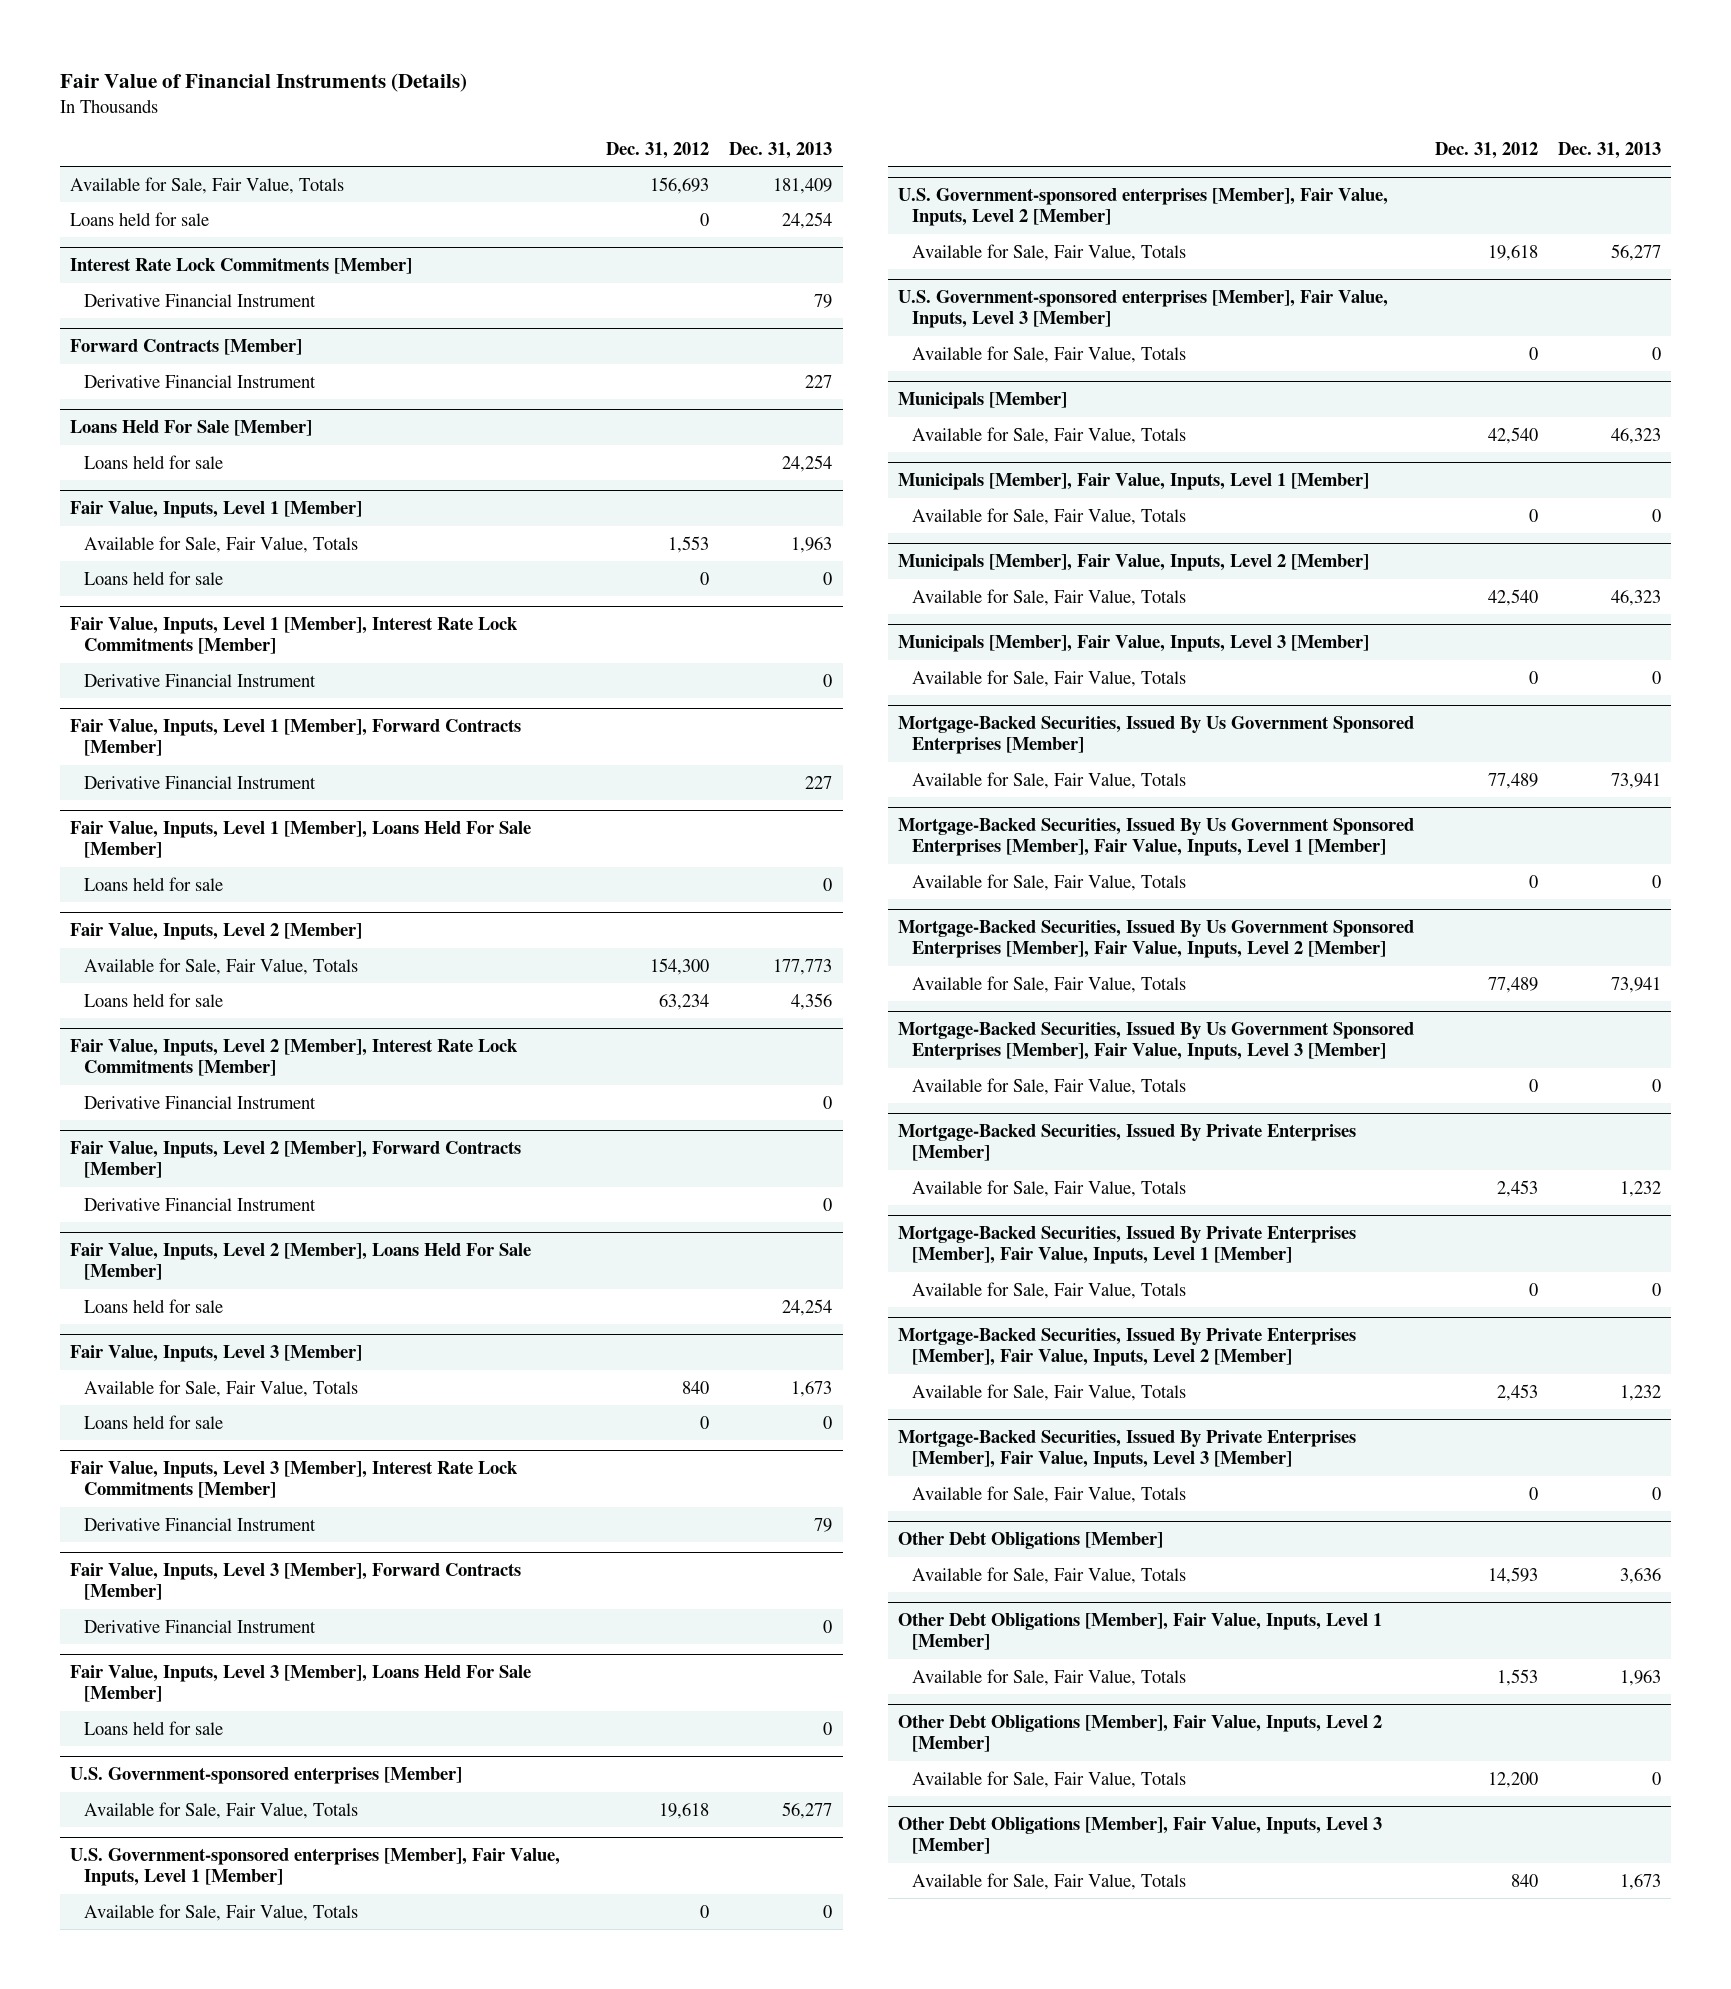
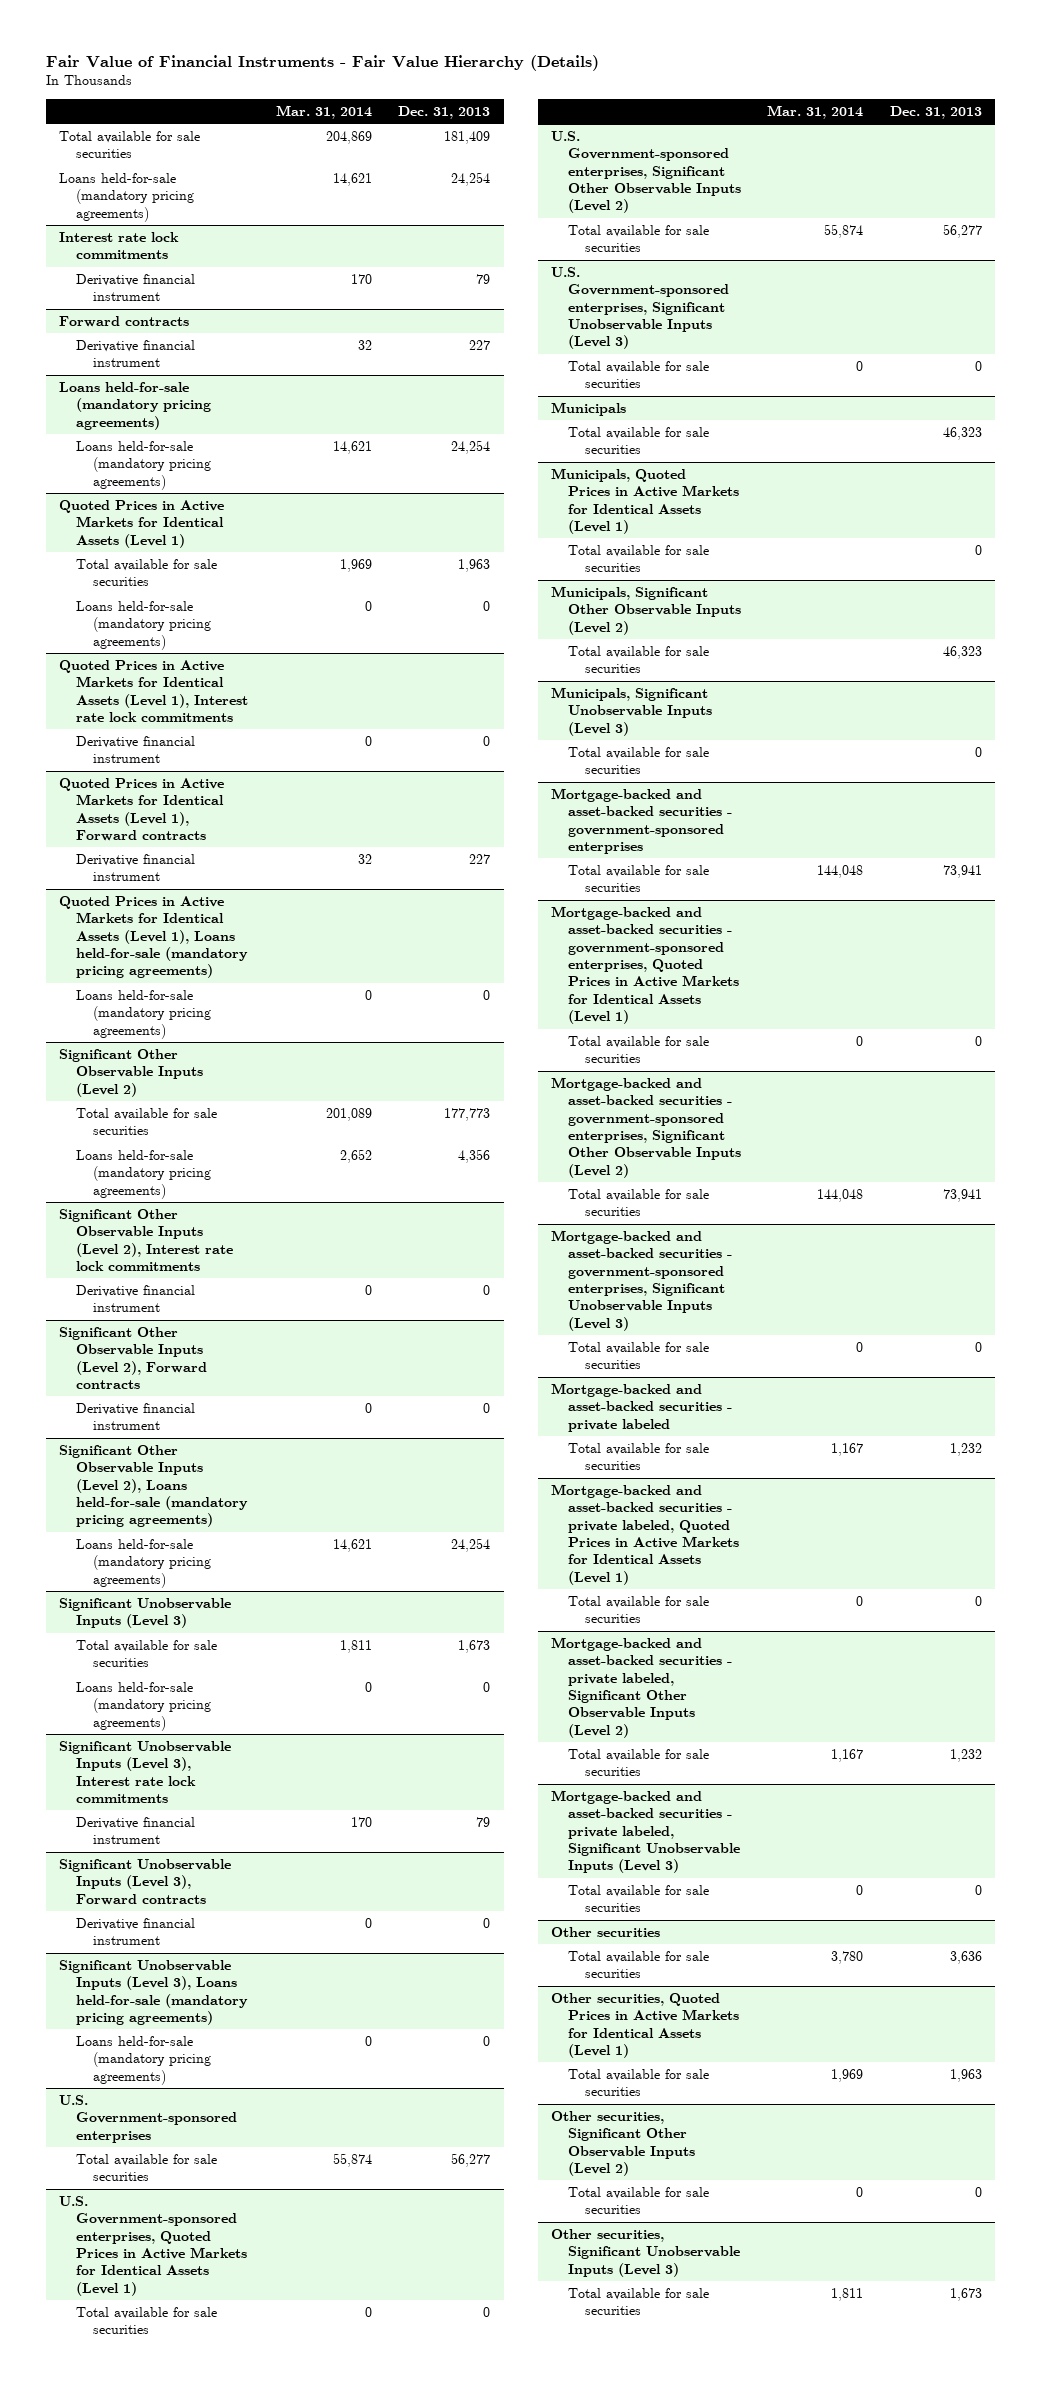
- Fair Value of Financial Instruments (Details)
+ Fair Value of Financial Instruments - Fair Value Hierarchy (Details)
- | Dec. 31, 2012 | Dec. 31, 2013
+ | Mar. 31, 2014 | Dec. 31, 2013
- Available for Sale, Fair Value, Totals | 156,693 | 181,409
- Loans held for sale | 0 | 24,254
- Interest Rate Lock Commitments [Member]
- Derivative Financial Instrument | | 79
- Forward Contracts [Member]
- Derivative Financial Instrument | | 227
- Loans Held For Sale [Member]
- Loans held for sale | | 24,254
- Fair Value, Inputs, Level 1 [Member]
- Available for Sale, Fair Value, Totals | 1,553 | 1,963
- Loans held for sale | 0 | 0
- Fair Value, Inputs, Level 1 [Member], Interest Rate Lock Commitments [Member]
- Derivative Financial Instrument | | 0
- Fair Value, Inputs, Level 1 [Member], Forward Contracts [Member]
- Derivative Financial Instrument | | 227
- Fair Value, Inputs, Level 1 [Member], Loans Held For Sale [Member]
- Loans held for sale | | 0
- Fair Value, Inputs, Level 2 [Member]
- Available for Sale, Fair Value, Totals | 154,300 | 177,773
- Loans held for sale | 63,234 | 4,356
- Fair Value, Inputs, Level 2 [Member], Interest Rate Lock Commitments [Member]
- Derivative Financial Instrument | | 0
- Fair Value, Inputs, Level 2 [Member], Forward Contracts [Member]
- Derivative Financial Instrument | | 0
- Fair Value, Inputs, Level 2 [Member], Loans Held For Sale [Member]
- Loans held for sale | | 24,254
- Fair Value, Inputs, Level 3 [Member]
- Available for Sale, Fair Value, Totals | 840 | 1,673
- Loans held for sale | 0 | 0
- Fair Value, Inputs, Level 3 [Member], Interest Rate Lock Commitments [Member]
- Derivative Financial Instrument | | 79
- Fair Value, Inputs, Level 3 [Member], Forward Contracts [Member]
- Derivative Financial Instrument | | 0
- Fair Value, Inputs, Level 3 [Member], Loans Held For Sale [Member]
- Loans held for sale | | 0
- U.S. Government-sponsored enterprises [Member]
- Available for Sale, Fair Value, Totals | 19,618 | 56,277
- U.S. Government-sponsored enterprises [Member], Fair Value, Inputs, Level 1 [Member]
- Available for Sale, Fair Value, Totals | 0 | 0
- U.S. Government-sponsored enterprises [Member], Fair Value, Inputs, Level 2 [Member]
- Available for Sale, Fair Value, Totals | 19,618 | 56,277
- U.S. Government-sponsored enterprises [Member], Fair Value, Inputs, Level 3 [Member]
- Available for Sale, Fair Value, Totals | 0 | 0
- Municipals [Member]
- Available for Sale, Fair Value, Totals | 42,540 | 46,323
- Municipals [Member], Fair Value, Inputs, Level 1 [Member]
- Available for Sale, Fair Value, Totals | 0 | 0
- Municipals [Member], Fair Value, Inputs, Level 2 [Member]
- Available for Sale, Fair Value, Totals | 42,540 | 46,323
- Municipals [Member], Fair Value, Inputs, Level 3 [Member]
- Available for Sale, Fair Value, Totals | 0 | 0
- Mortgage-Backed Securities, Issued By Us Government Sponsored Enterprises [Member]
- Available for Sale, Fair Value, Totals | 77,489 | 73,941
- Mortgage-Backed Securities, Issued By Us Government Sponsored Enterprises [Member], Fair Value, Inputs, Level 1 [Member]
- Available for Sale, Fair Value, Totals | 0 | 0
- Mortgage-Backed Securities, Issued By Us Government Sponsored Enterprises [Member], Fair Value, Inputs, Level 2 [Member]
- Available for Sale, Fair Value, Totals | 77,489 | 73,941
- Mortgage-Backed Securities, Issued By Us Government Sponsored Enterprises [Member], Fair Value, Inputs, Level 3 [Member]
- Available for Sale, Fair Value, Totals | 0 | 0
- Mortgage-Backed Securities, Issued By Private Enterprises [Member]
- Available for Sale, Fair Value, Totals | 2,453 | 1,232
- Mortgage-Backed Securities, Issued By Private Enterprises [Member], Fair Value, Inputs, Level 1 [Member]
- Available for Sale, Fair Value, Totals | 0 | 0
- Mortgage-Backed Securities, Issued By Private Enterprises [Member], Fair Value, Inputs, Level 2 [Member]
- Available for Sale, Fair Value, Totals | 2,453 | 1,232
- Mortgage-Backed Securities, Issued By Private Enterprises [Member], Fair Value, Inputs, Level 3 [Member]
- Available for Sale, Fair Value, Totals | 0 | 0
- Other Debt Obligations [Member]
- Available for Sale, Fair Value, Totals | 14,593 | 3,636
- Other Debt Obligations [Member], Fair Value, Inputs, Level 1 [Member]
- Available for Sale, Fair Value, Totals | 1,553 | 1,963
- Other Debt Obligations [Member], Fair Value, Inputs, Level 2 [Member]
- Available for Sale, Fair Value, Totals | 12,200 | 0
- Other Debt Obligations [Member], Fair Value, Inputs, Level 3 [Member]
- Available for Sale, Fair Value, Totals | 840 | 1,673
+ Total available for sale securities | 204,869 | 181,409
+ Loans held-for-sale (mandatory pricing agreements) | 14,621 | 24,254
+ Interest rate lock commitments
+ Derivative financial instrument | 170 | 79
+ Forward contracts
+ Derivative financial instrument | 32 | 227
+ Loans held-for-sale (mandatory pricing agreements)
+ Loans held-for-sale (mandatory pricing agreements) | 14,621 | 24,254
+ Quoted Prices in Active Markets for Identical Assets (Level 1)
+ Total available for sale securities | 1,969 | 1,963
+ Loans held-for-sale (mandatory pricing agreements) | 0 | 0
+ Quoted Prices in Active Markets for Identical Assets (Level 1), Interest rate lock commitments
+ Derivative financial instrument | 0 | 0
+ Quoted Prices in Active Markets for Identical Assets (Level 1), Forward contracts
+ Derivative financial instrument | 32 | 227
+ Quoted Prices in Active Markets for Identical Assets (Level 1), Loans held-for-sale (mandatory pricing agreements)
+ Loans held-for-sale (mandatory pricing agreements) | 0 | 0
+ Significant Other Observable Inputs (Level 2)
+ Total available for sale securities | 201,089 | 177,773
+ Loans held-for-sale (mandatory pricing agreements) | 2,652 | 4,356
+ Significant Other Observable Inputs (Level 2), Interest rate lock commitments
+ Derivative financial instrument | 0 | 0
+ Significant Other Observable Inputs (Level 2), Forward contracts
+ Derivative financial instrument | 0 | 0
+ Significant Other Observable Inputs (Level 2), Loans held-for-sale (mandatory pricing agreements)
+ Loans held-for-sale (mandatory pricing agreements) | 14,621 | 24,254
+ Significant Unobservable Inputs (Level 3)
+ Total available for sale securities | 1,811 | 1,673
+ Loans held-for-sale (mandatory pricing agreements) | 0 | 0
+ Significant Unobservable Inputs (Level 3), Interest rate lock commitments
+ Derivative financial instrument | 170 | 79
+ Significant Unobservable Inputs (Level 3), Forward contracts
+ Derivative financial instrument | 0 | 0
+ Significant Unobservable Inputs (Level 3), Loans held-for-sale (mandatory pricing agreements)
+ Loans held-for-sale (mandatory pricing agreements) | 0 | 0
+ U.S. Government-sponsored enterprises
+ Total available for sale securities | 55,874 | 56,277
+ U.S. Government-sponsored enterprises, Quoted Prices in Active Markets for Identical Assets (Level 1)
+ Total available for sale securities | 0 | 0
+ U.S. Government-sponsored enterprises, Significant Other Observable Inputs (Level 2)
+ Total available for sale securities | 55,874 | 56,277
+ U.S. Government-sponsored enterprises, Significant Unobservable Inputs (Level 3)
+ Total available for sale securities | 0 | 0
+ Municipals
+ Total available for sale securities | | 46,323
+ Municipals, Quoted Prices in Active Markets for Identical Assets (Level 1)
+ Total available for sale securities | | 0
+ Municipals, Significant Other Observable Inputs (Level 2)
+ Total available for sale securities | | 46,323
+ Municipals, Significant Unobservable Inputs (Level 3)
+ Total available for sale securities | | 0
+ Mortgage-backed and asset-backed securities - government-sponsored enterprises
+ Total available for sale securities | 144,048 | 73,941
+ Mortgage-backed and asset-backed securities - government-sponsored enterprises, Quoted Prices in Active Markets for Identical Assets (Level 1)
+ Total available for sale securities | 0 | 0
+ Mortgage-backed and asset-backed securities - government-sponsored enterprises, Significant Other Observable Inputs (Level 2)
+ Total available for sale securities | 144,048 | 73,941
+ Mortgage-backed and asset-backed securities - government-sponsored enterprises, Significant Unobservable Inputs (Level 3)
+ Total available for sale securities | 0 | 0
+ Mortgage-backed and asset-backed securities - private labeled
+ Total available for sale securities | 1,167 | 1,232
+ Mortgage-backed and asset-backed securities - private labeled, Quoted Prices in Active Markets for Identical Assets (Level 1)
+ Total available for sale securities | 0 | 0
+ Mortgage-backed and asset-backed securities - private labeled, Significant Other Observable Inputs (Level 2)
+ Total available for sale securities | 1,167 | 1,232
+ Mortgage-backed and asset-backed securities - private labeled, Significant Unobservable Inputs (Level 3)
+ Total available for sale securities | 0 | 0
+ Other securities
+ Total available for sale securities | 3,780 | 3,636
+ Other securities, Quoted Prices in Active Markets for Identical Assets (Level 1)
+ Total available for sale securities | 1,969 | 1,963
+ Other securities, Significant Other Observable Inputs (Level 2)
+ Total available for sale securities | 0 | 0
+ Other securities, Significant Unobservable Inputs (Level 3)
+ Total available for sale securities | 1,811 | 1,673

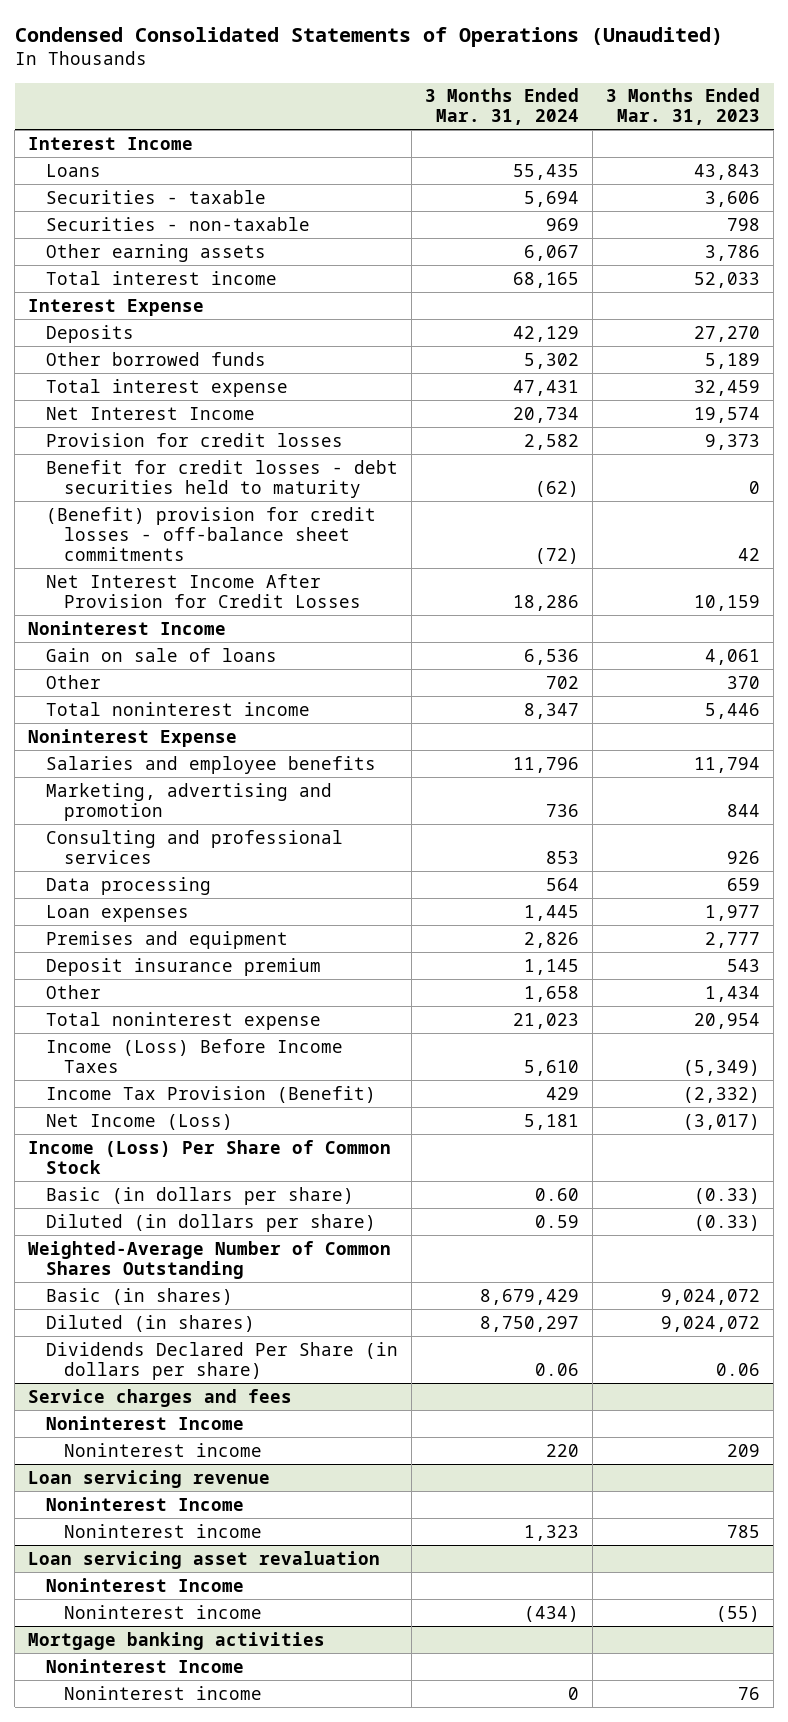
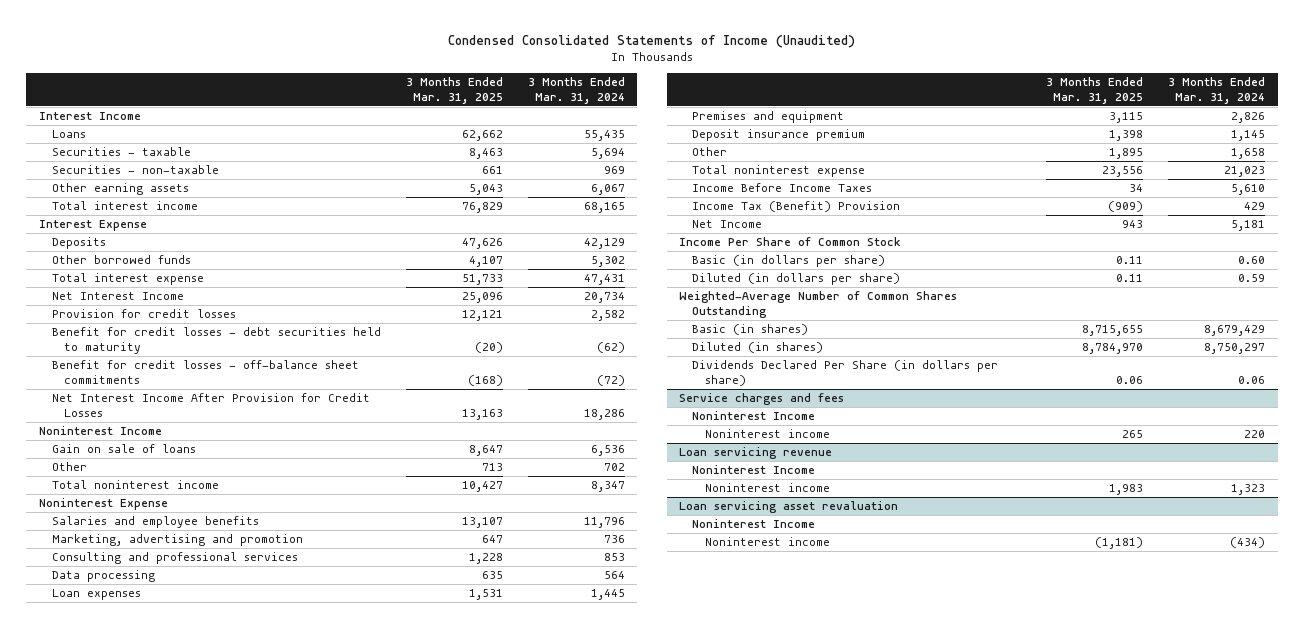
- Condensed Consolidated Statements of Operations (Unaudited)
+ Condensed Consolidated Statements of Income (Unaudited)
- | 3 Months Ended Mar. 31, 2024 | 3 Months Ended Mar. 31, 2023
+ | 3 Months Ended Mar. 31, 2025 | 3 Months Ended Mar. 31, 2024
- (Benefit) provision for credit losses - off-balance sheet commitments | (72) | 42
+ Benefit for credit losses - off-balance sheet commitments | (168) | (72)
- Income (Loss) Before Income Taxes | 5,610 | (5,349)
- Income Tax Provision (Benefit) | 429 | (2,332)
- Net Income (Loss) | 5,181 | (3,017)
- Income (Loss) Per Share of Common Stock
+ Income Before Income Taxes | 34 | 5,610
+ Income Tax (Benefit) Provision | (909) | 429
+ Net Income | 943 | 5,181
+ Income Per Share of Common Stock
- Mortgage banking activities
- Noninterest Income
- Noninterest income | 0 | 76

